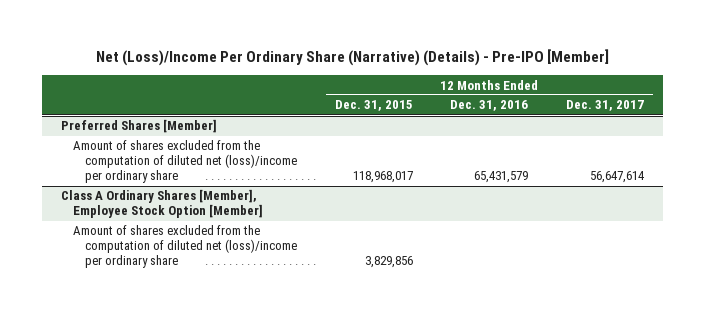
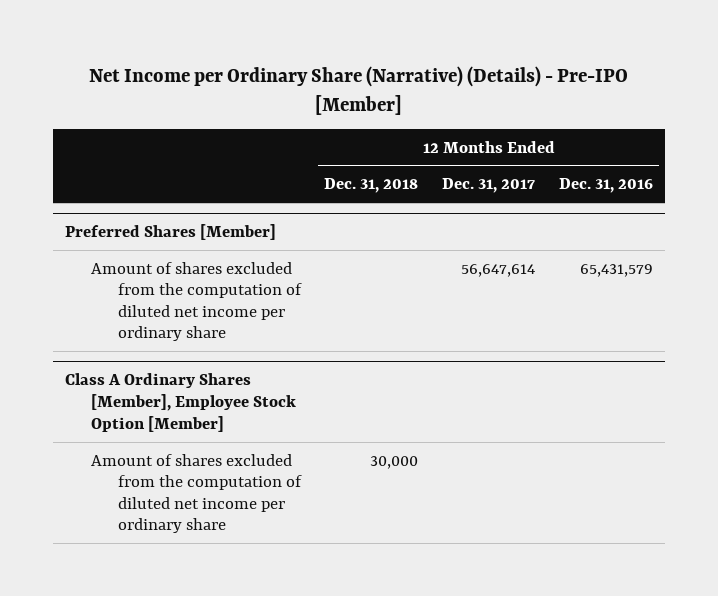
- Net (Loss)/Income Per Ordinary Share (Narrative) (Details) - Pre-IPO [Member]
+ Net Income per Ordinary Share (Narrative) (Details) - Pre-IPO [Member]
- | 12 Months Ended Dec. 31, 2015 | 12 Months Ended Dec. 31, 2016 | 12 Months Ended Dec. 31, 2017
+ | 12 Months Ended Dec. 31, 2018 | 12 Months Ended Dec. 31, 2017 | 12 Months Ended Dec. 31, 2016
@ Preferred Shares [Member]
- Amount of shares excluded from the computation of diluted net (loss)/income per ordinary share | 118,968,017 | 65,431,579 | 56,647,614
+ Amount of shares excluded from the computation of diluted net income per ordinary share | | 56,647,614 | 65,431,579
@ Class A Ordinary Shares [Member], Employee Stock Option [Member]
- Amount of shares excluded from the computation of diluted net (loss)/income per ordinary share | 3,829,856 | |
+ Amount of shares excluded from the computation of diluted net income per ordinary share | 30,000 | |

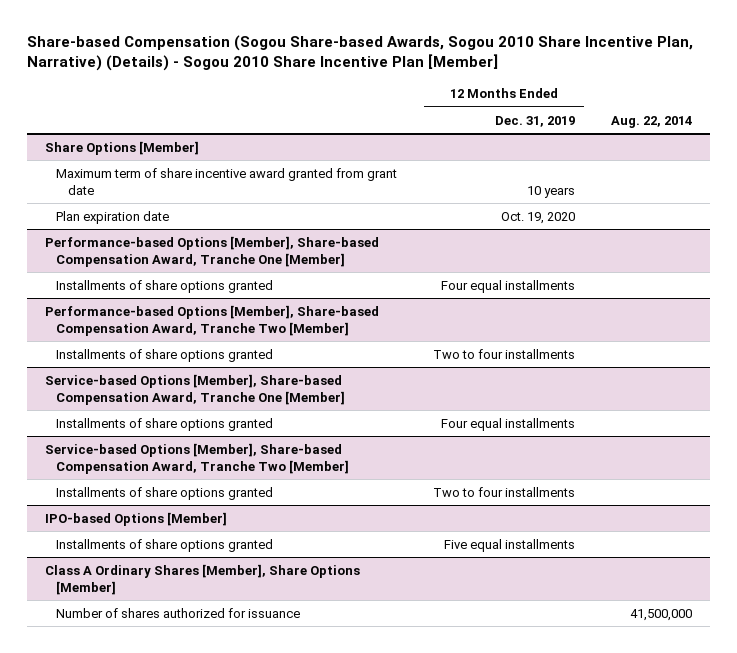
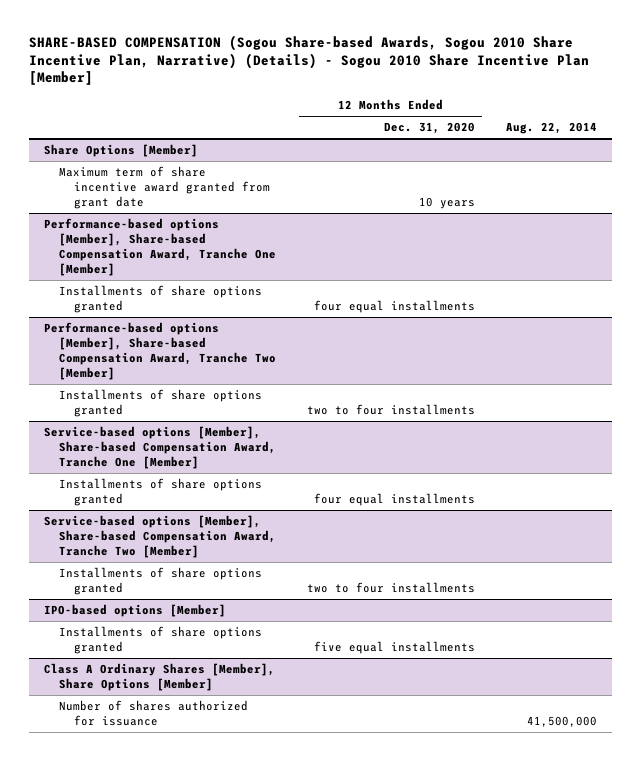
- Share-based Compensation (Sogou Share-based Awards, Sogou 2010 Share Incentive Plan, Narrative) (Details) - Sogou 2010 Share Incentive Plan [Member]
+ SHARE-BASED COMPENSATION (Sogou Share-based Awards, Sogou 2010 Share Incentive Plan, Narrative) (Details) - Sogou 2010 Share Incentive Plan [Member]
- | 12 Months Ended Dec. 31, 2019 | Aug. 22, 2014
+ | 12 Months Ended Dec. 31, 2020 | Aug. 22, 2014
@ Share Options [Member]
- Plan expiration date | Oct. 19, 2020 |
- Performance-based Options [Member], Share-based Compensation Award, Tranche One [Member]
+ Performance-based options [Member], Share-based Compensation Award, Tranche One [Member]
- Performance-based Options [Member], Share-based Compensation Award, Tranche Two [Member]
+ Performance-based options [Member], Share-based Compensation Award, Tranche Two [Member]
- Service-based Options [Member], Share-based Compensation Award, Tranche One [Member]
+ Service-based options [Member], Share-based Compensation Award, Tranche One [Member]
- Service-based Options [Member], Share-based Compensation Award, Tranche Two [Member]
+ Service-based options [Member], Share-based Compensation Award, Tranche Two [Member]
- IPO-based Options [Member]
+ IPO-based options [Member]

